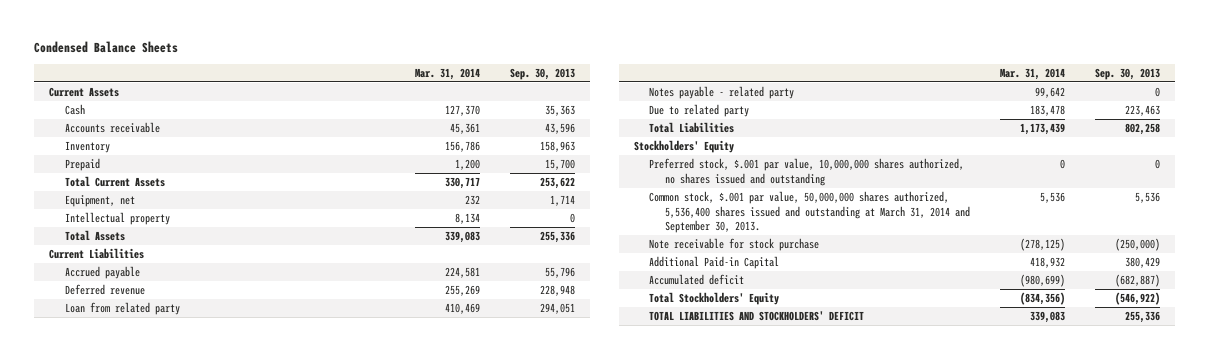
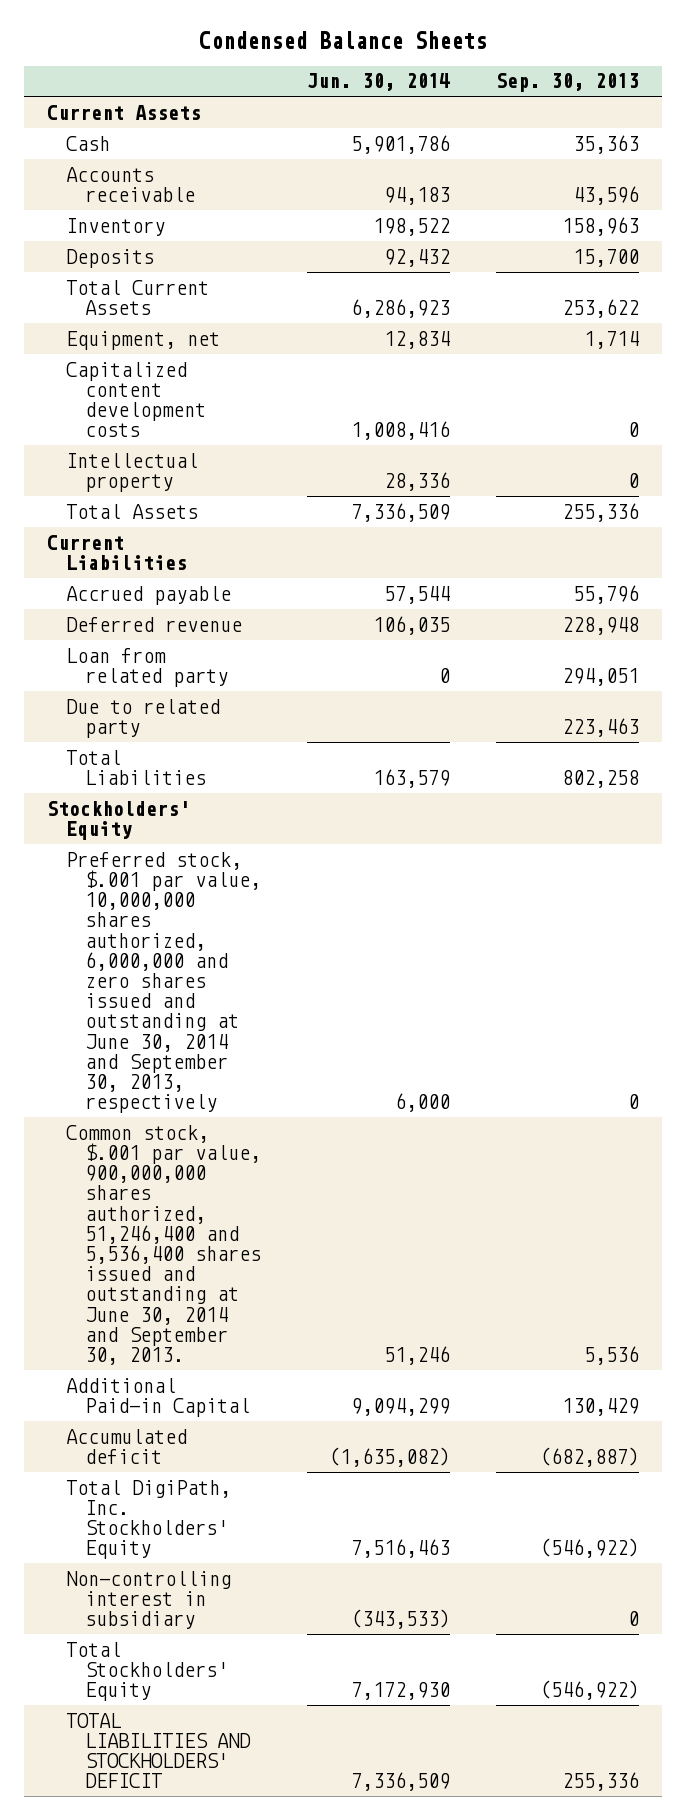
- | Mar. 31, 2014 | Sep. 30, 2013
+ | Jun. 30, 2014 | Sep. 30, 2013
- Prepaid | 1,200 | 15,700
+ Deposits | 92,432 | 15,700
+ Capitalized content development costs | 1,008,416 | 0
- Notes payable - related party | 99,642 | 0
- Preferred stock, $.001 par value, 10,000,000 shares authorized, no shares issued and outstanding | 0 | 0
- Common stock, $.001 par value, 50,000,000 shares authorized, 5,536,400 shares issued and outstanding at March 31, 2014 and September 30, 2013. | 5,536 | 5,536
- Note receivable for stock purchase | (278,125) | (250,000)
- Additional Paid-in Capital | 418,932 | 380,429
+ Preferred stock, $.001 par value, 10,000,000 shares authorized, 6,000,000 and zero shares issued and outstanding at June 30, 2014 and September 30, 2013, respectively | 6,000 | 0
+ Common stock, $.001 par value, 900,000,000 shares authorized, 51,246,400 and 5,536,400 shares issued and outstanding at June 30, 2014 and September 30, 2013. | 51,246 | 5,536
+ Additional Paid-in Capital | 9,094,299 | 130,429
+ Total DigiPath, Inc. Stockholders' Equity | 7,516,463 | (546,922)
+ Non-controlling interest in subsidiary | (343,533) | 0

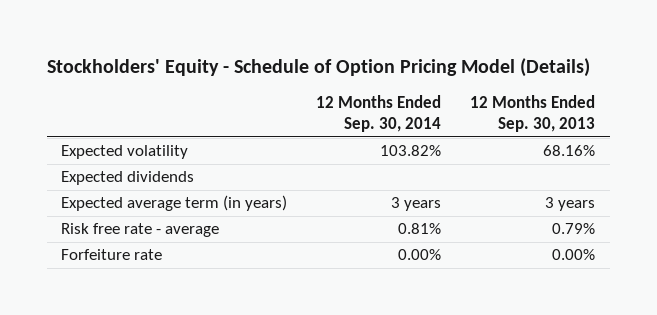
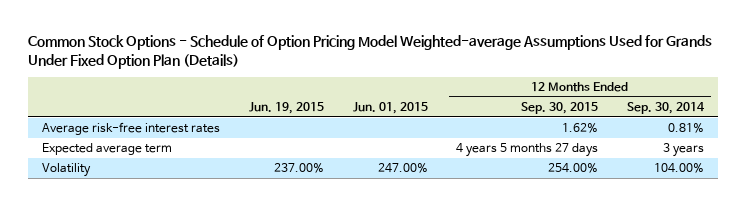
- Stockholders' Equity - Schedule of Option Pricing Model (Details)
+ Common Stock Options - Schedule of Option Pricing Model Weighted-average Assumptions Used for Grands Under Fixed Option Plan (Details)
- | 12 Months Ended Sep. 30, 2014 | 12 Months Ended Sep. 30, 2013
+ | Jun. 19, 2015 | Jun. 01, 2015 | 12 Months Ended Sep. 30, 2015 | 12 Months Ended Sep. 30, 2014
- Expected volatility | 103.82% | 68.16%
- Expected dividends
- Expected average term (in years) | 3 years | 3 years
- Risk free rate - average | 0.81% | 0.79%
- Forfeiture rate | 0.00% | 0.00%
+ Average risk-free interest rates | | | 1.62% | 0.81%
+ Expected average term | | | 4 years 5 months 27 days | 3 years
+ Volatility | 237.00% | 247.00% | 254.00% | 104.00%

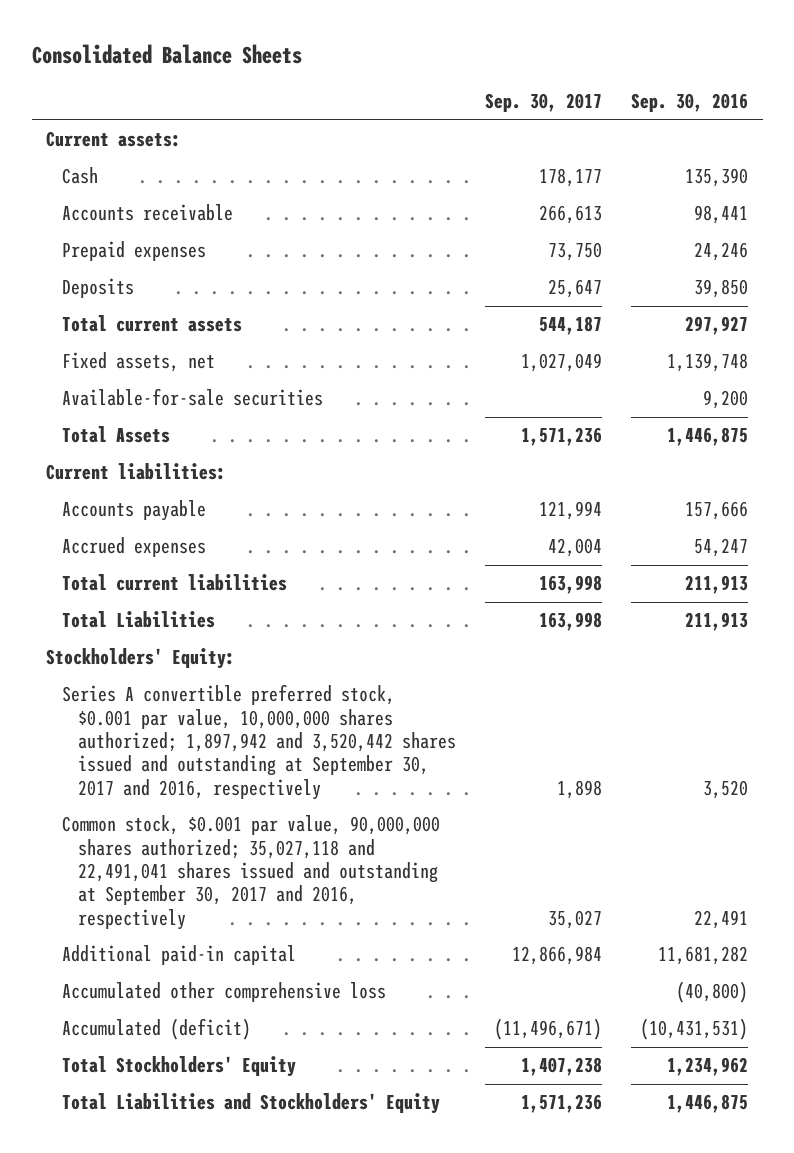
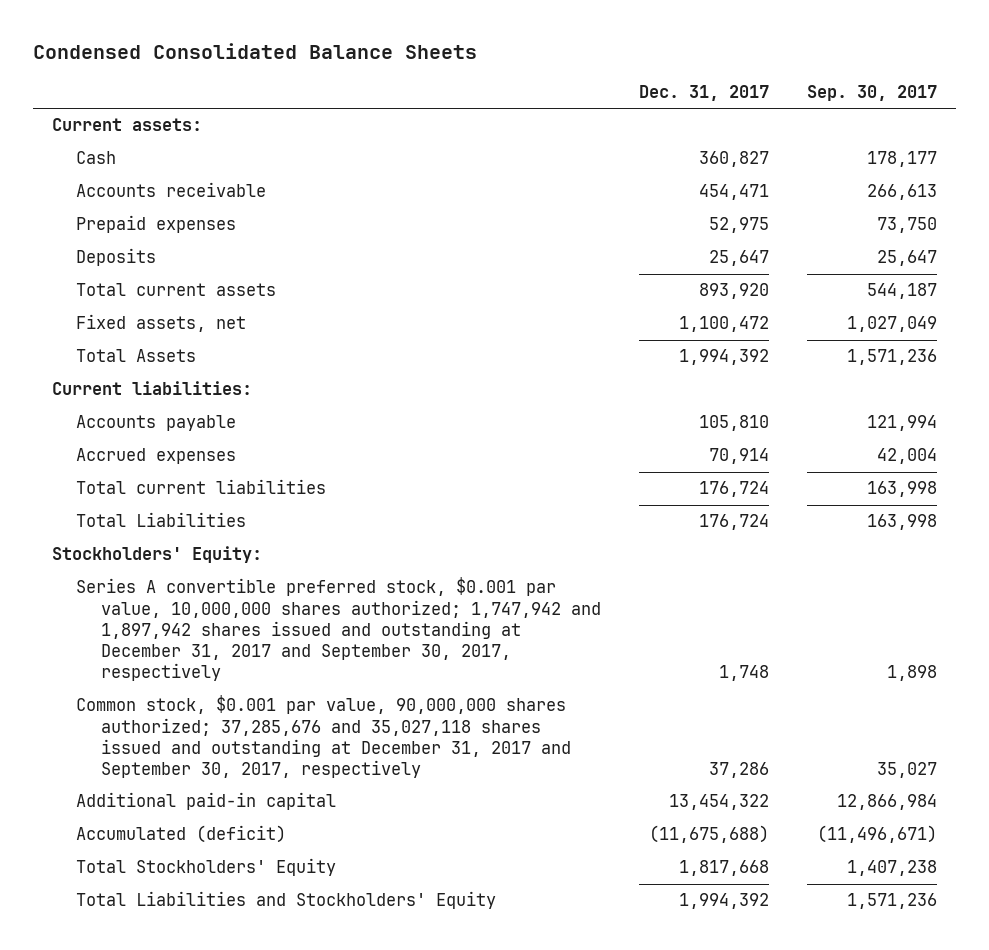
- Consolidated Balance Sheets
+ Condensed Consolidated Balance Sheets
- | Sep. 30, 2017 | Sep. 30, 2016
+ | Dec. 31, 2017 | Sep. 30, 2017
- Available-for-sale securities | | 9,200
- Series A convertible preferred stock, $0.001 par value, 10,000,000 shares authorized; 1,897,942 and 3,520,442 shares issued and outstanding at September 30, 2017 and 2016, respectively | 1,898 | 3,520
- Common stock, $0.001 par value, 90,000,000 shares authorized; 35,027,118 and 22,491,041 shares issued and outstanding at September 30, 2017 and 2016, respectively | 35,027 | 22,491
+ Series A convertible preferred stock, $0.001 par value, 10,000,000 shares authorized; 1,747,942 and 1,897,942 shares issued and outstanding at December 31, 2017 and September 30, 2017, respectively | 1,748 | 1,898
+ Common stock, $0.001 par value, 90,000,000 shares authorized; 37,285,676 and 35,027,118 shares issued and outstanding at December 31, 2017 and September 30, 2017, respectively | 37,286 | 35,027
- Accumulated other comprehensive loss | | (40,800)

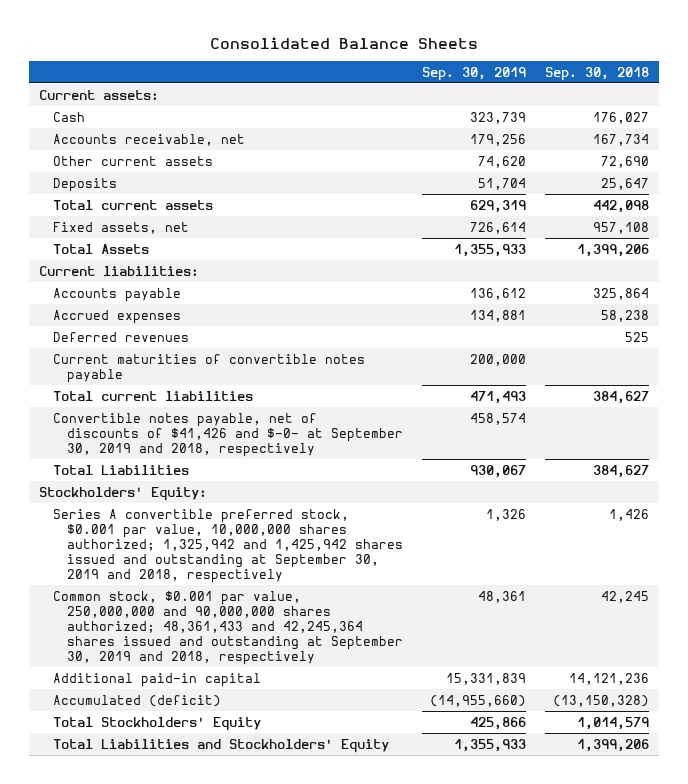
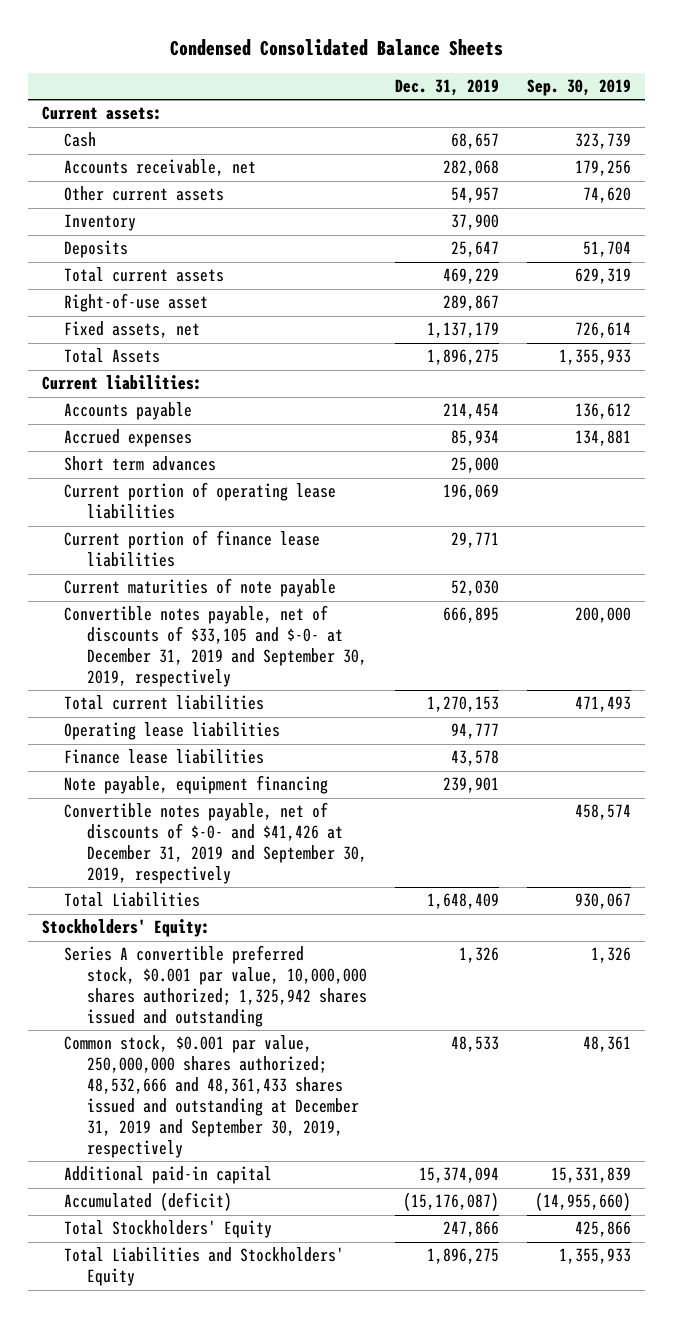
- Consolidated Balance Sheets
+ Condensed Consolidated Balance Sheets
- | Sep. 30, 2019 | Sep. 30, 2018
+ | Dec. 31, 2019 | Sep. 30, 2019
+ Inventory | 37,900 |
+ Right-of-use asset | 289,867 |
- Deferred revenues | | 525
- Current maturities of convertible notes payable | 200,000 |
+ Short term advances | 25,000 |
+ Current portion of operating lease liabilities | 196,069 |
+ Current portion of finance lease liabilities | 29,771 |
+ Current maturities of note payable | 52,030 |
+ Convertible notes payable, net of discounts of $33,105 and $-0- at December 31, 2019 and September 30, 2019, respectively | 666,895 | 200,000
- Convertible notes payable, net of discounts of $41,426 and $-0- at September 30, 2019 and 2018, respectively | 458,574 |
+ Operating lease liabilities | 94,777 |
+ Finance lease liabilities | 43,578 |
+ Note payable, equipment financing | 239,901 |
+ Convertible notes payable, net of discounts of $-0- and $41,426 at December 31, 2019 and September 30, 2019, respectively | | 458,574
- Series A convertible preferred stock, $0.001 par value, 10,000,000 shares authorized; 1,325,942 and 1,425,942 shares issued and outstanding at September 30, 2019 and 2018, respectively | 1,326 | 1,426
- Common stock, $0.001 par value, 250,000,000 and 90,000,000 shares authorized; 48,361,433 and 42,245,364 shares issued and outstanding at September 30, 2019 and 2018, respectively | 48,361 | 42,245
+ Series A convertible preferred stock, $0.001 par value, 10,000,000 shares authorized; 1,325,942 shares issued and outstanding | 1,326 | 1,326
+ Common stock, $0.001 par value, 250,000,000 shares authorized; 48,532,666 and 48,361,433 shares issued and outstanding at December 31, 2019 and September 30, 2019, respectively | 48,533 | 48,361

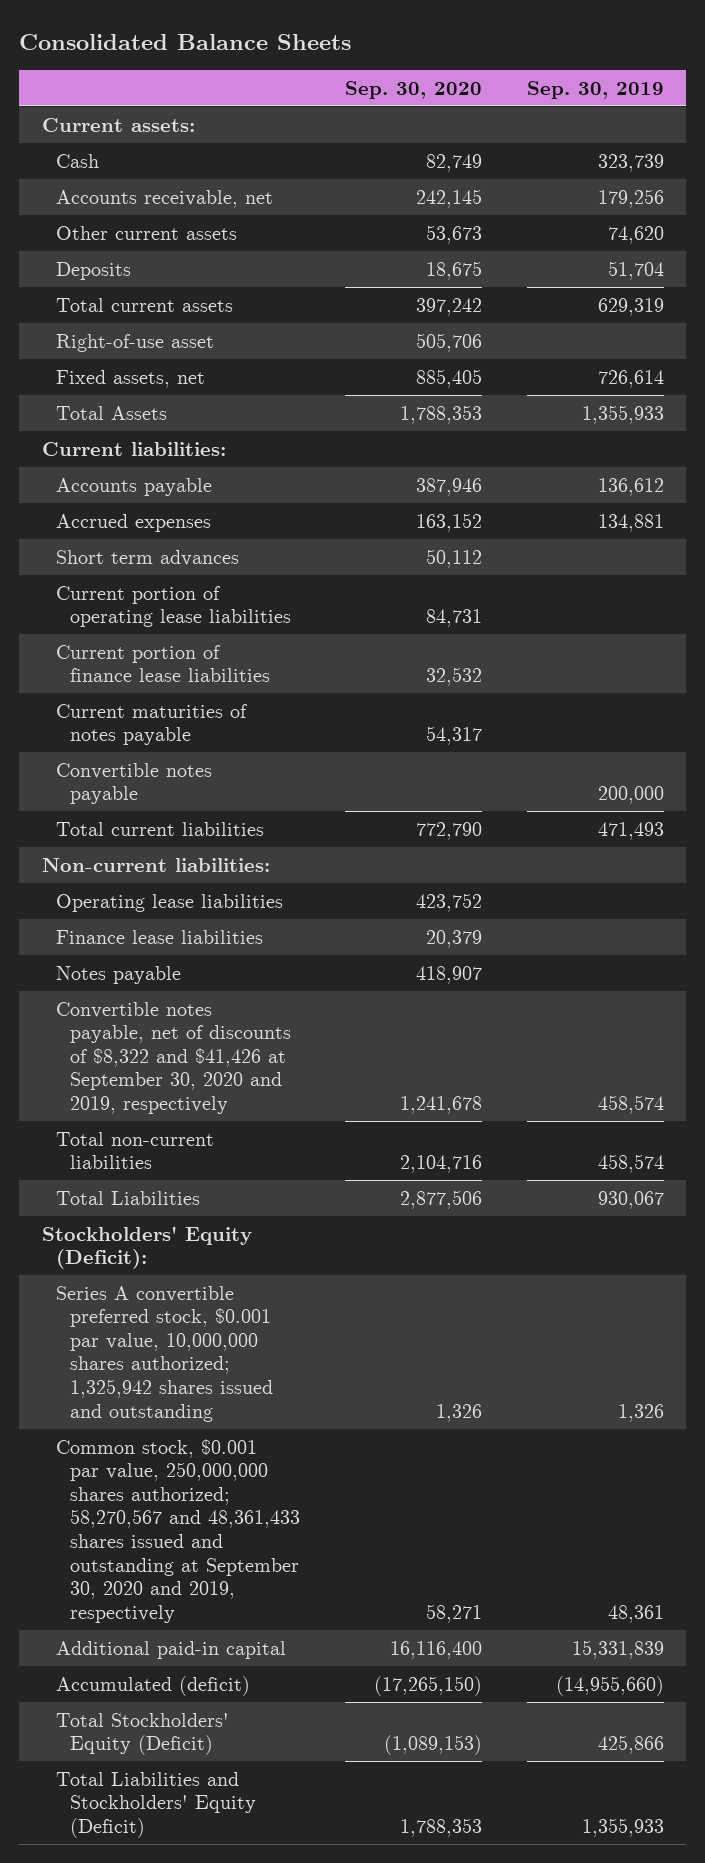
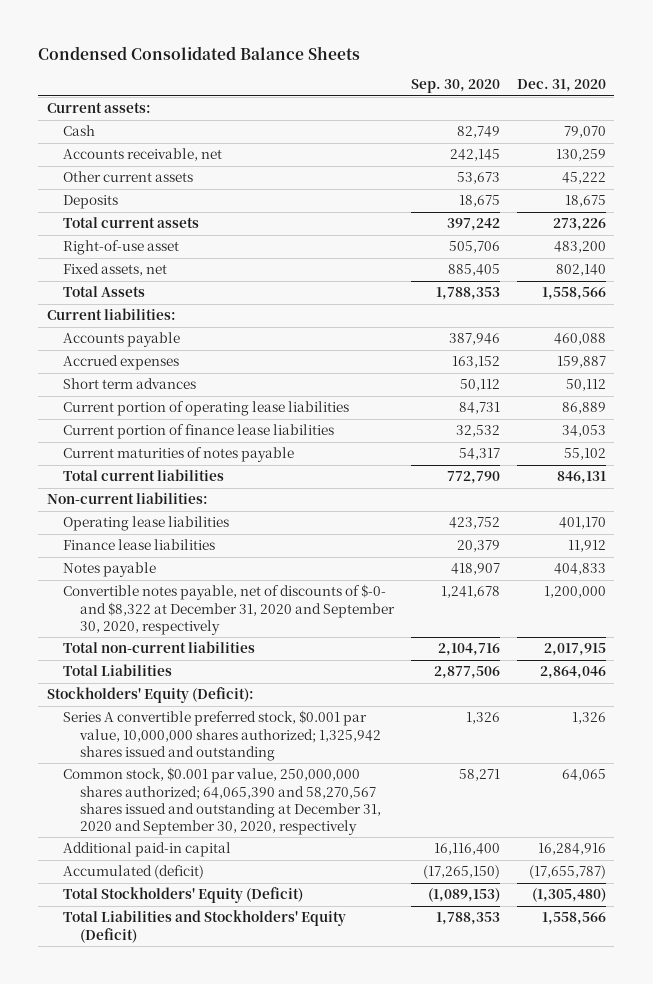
- Consolidated Balance Sheets
+ Condensed Consolidated Balance Sheets
- | Sep. 30, 2020 | Sep. 30, 2019
+ | Sep. 30, 2020 | Dec. 31, 2020
- Convertible notes payable | | 200,000
- Convertible notes payable, net of discounts of $8,322 and $41,426 at September 30, 2020 and 2019, respectively | 1,241,678 | 458,574
+ Convertible notes payable, net of discounts of $-0- and $8,322 at December 31, 2020 and September 30, 2020, respectively | 1,241,678 | 1,200,000
- Common stock, $0.001 par value, 250,000,000 shares authorized; 58,270,567 and 48,361,433 shares issued and outstanding at September 30, 2020 and 2019, respectively | 58,271 | 48,361
+ Common stock, $0.001 par value, 250,000,000 shares authorized; 64,065,390 and 58,270,567 shares issued and outstanding at December 31, 2020 and September 30, 2020, respectively | 58,271 | 64,065

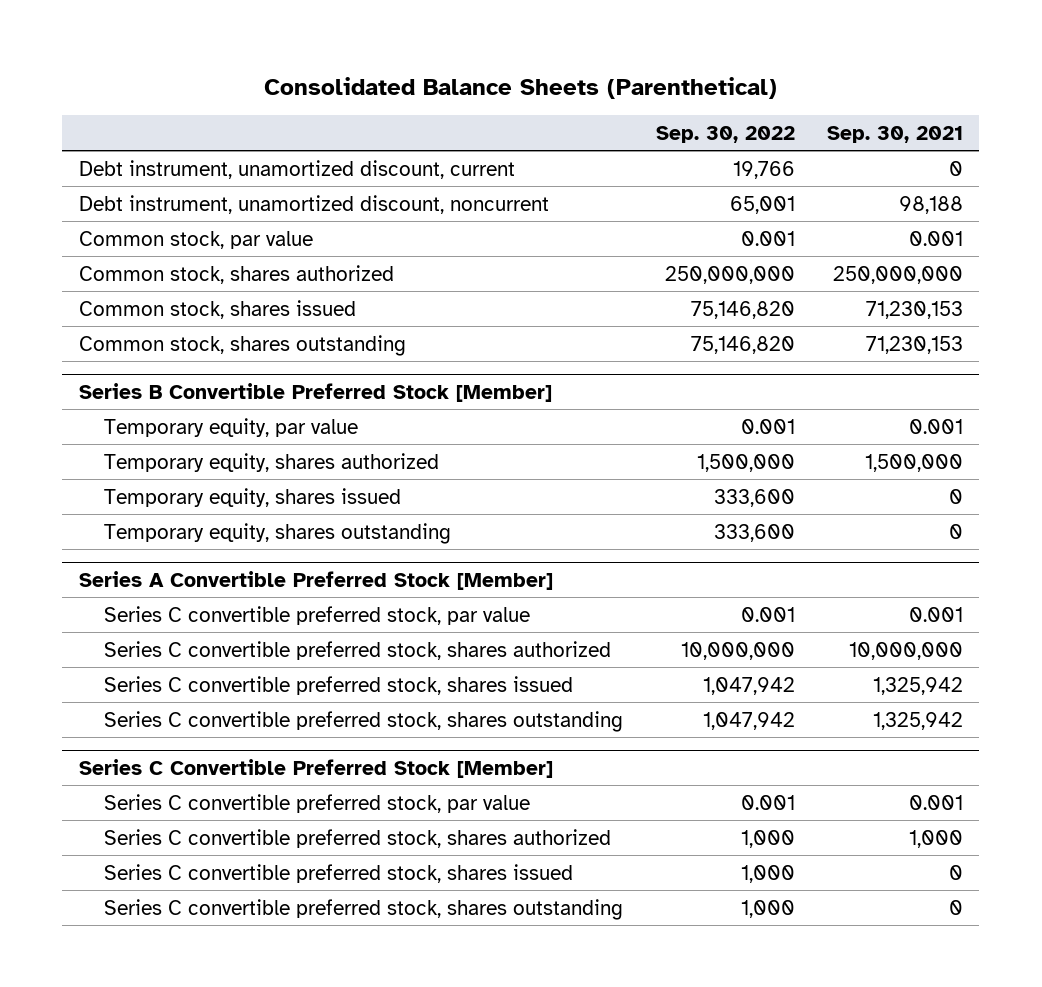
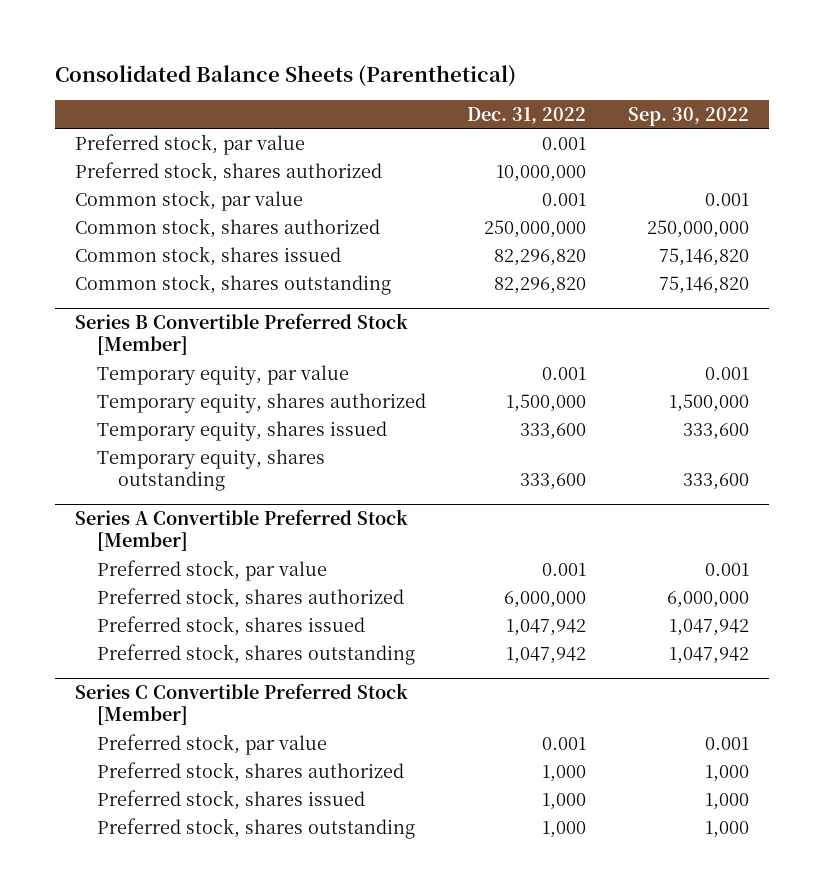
- | Sep. 30, 2022 | Sep. 30, 2021
+ | Dec. 31, 2022 | Sep. 30, 2022
- Debt instrument, unamortized discount, current | 19,766 | 0
- Debt instrument, unamortized discount, noncurrent | 65,001 | 98,188
+ Preferred stock, par value | 0.001 |
+ Preferred stock, shares authorized | 10,000,000 |
@ Series A Convertible Preferred Stock [Member]
- Series C convertible preferred stock, par value | 0.001 | 0.001
- Series C convertible preferred stock, shares authorized | 10,000,000 | 10,000,000
- Series C convertible preferred stock, shares issued | 1,047,942 | 1,325,942
- Series C convertible preferred stock, shares outstanding | 1,047,942 | 1,325,942
+ Preferred stock, par value | 0.001 | 0.001
+ Preferred stock, shares authorized | 6,000,000 | 6,000,000
+ Preferred stock, shares issued | 1,047,942 | 1,047,942
+ Preferred stock, shares outstanding | 1,047,942 | 1,047,942
@ Series C Convertible Preferred Stock [Member]
- Series C convertible preferred stock, par value | 0.001 | 0.001
- Series C convertible preferred stock, shares authorized | 1,000 | 1,000
- Series C convertible preferred stock, shares issued | 1,000 | 0
- Series C convertible preferred stock, shares outstanding | 1,000 | 0
+ Preferred stock, par value | 0.001 | 0.001
+ Preferred stock, shares authorized | 1,000 | 1,000
+ Preferred stock, shares issued | 1,000 | 1,000
+ Preferred stock, shares outstanding | 1,000 | 1,000

